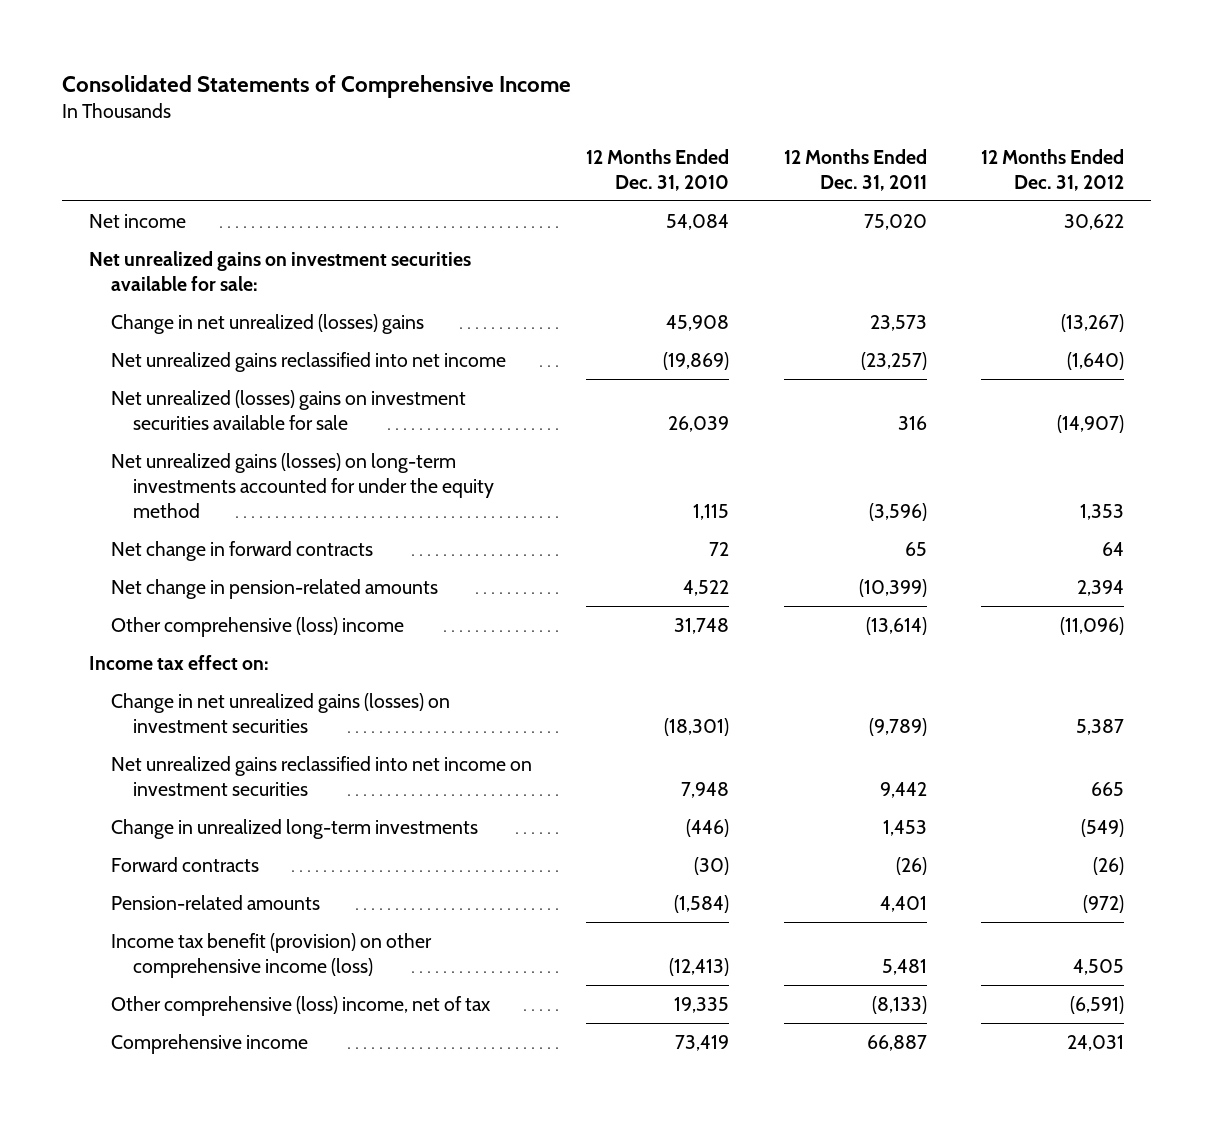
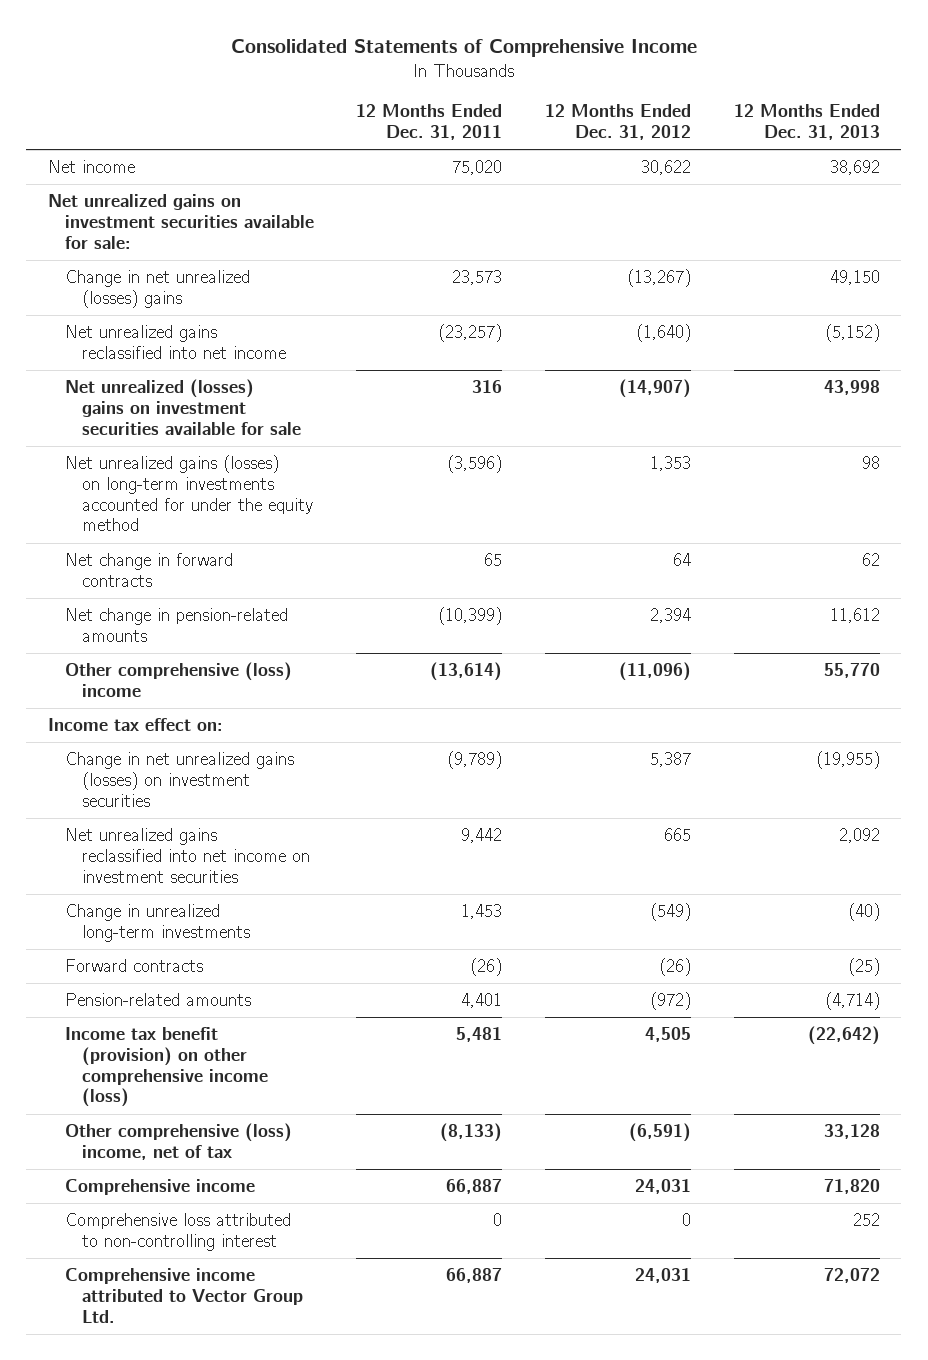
- | 12 Months Ended Dec. 31, 2010 | 12 Months Ended Dec. 31, 2011 | 12 Months Ended Dec. 31, 2012
+ | 12 Months Ended Dec. 31, 2011 | 12 Months Ended Dec. 31, 2012 | 12 Months Ended Dec. 31, 2013
+ Comprehensive loss attributed to non-controlling interest | 0 | 0 | 252
+ Comprehensive income attributed to Vector Group Ltd. | 66,887 | 24,031 | 72,072

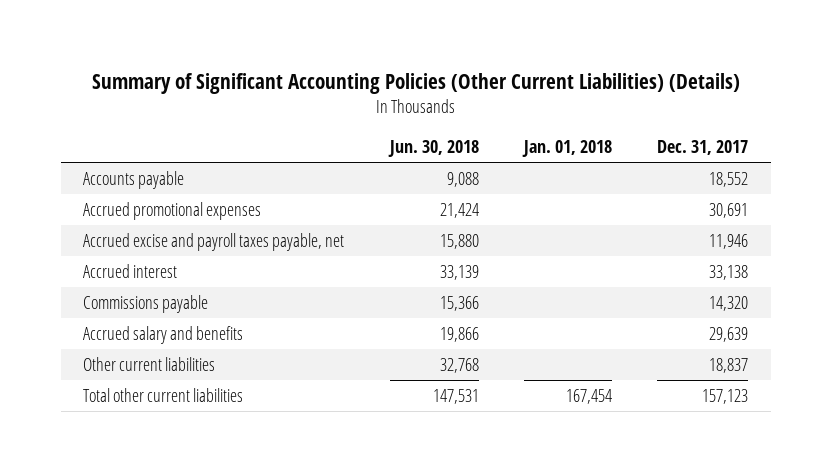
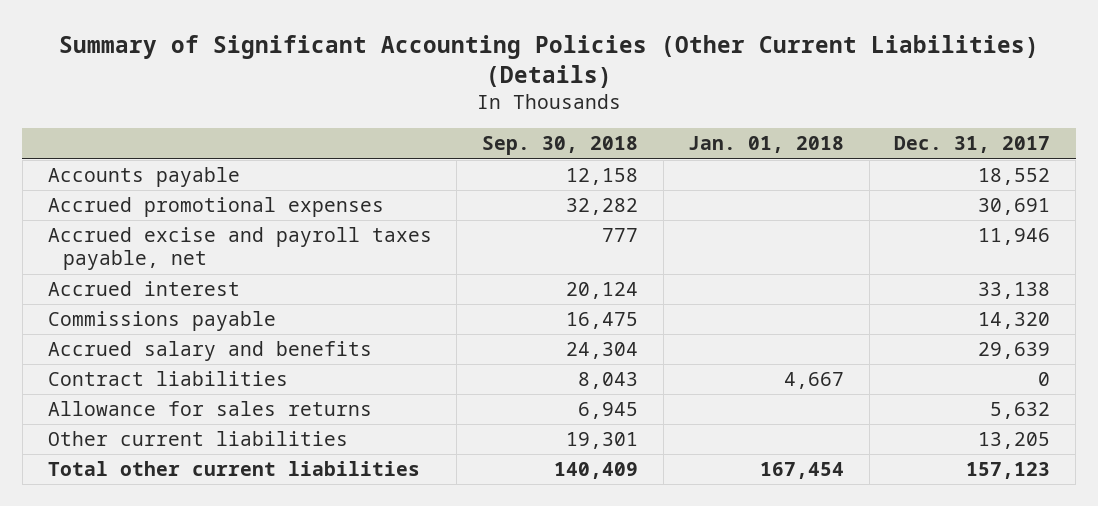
- | Jun. 30, 2018 | Jan. 01, 2018 | Dec. 31, 2017
+ | Sep. 30, 2018 | Jan. 01, 2018 | Dec. 31, 2017
- Other current liabilities | 32,768 | | 18,837
+ Contract liabilities | 8,043 | 4,667 | 0
+ Allowance for sales returns | 6,945 | | 5,632
+ Other current liabilities | 19,301 | | 13,205

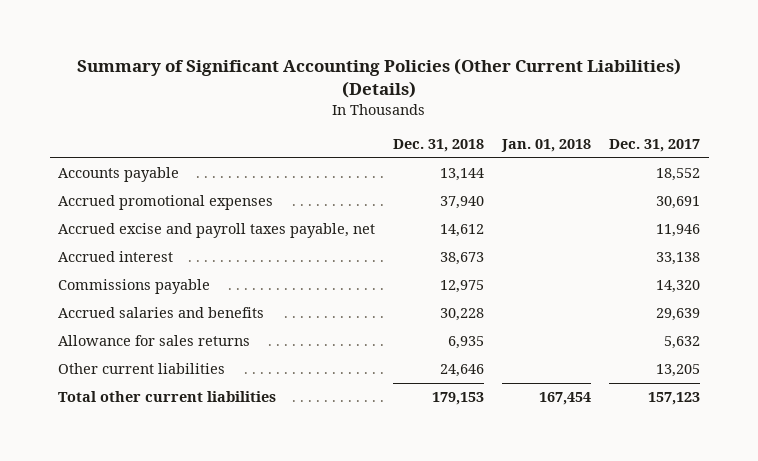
- | Sep. 30, 2018 | Jan. 01, 2018 | Dec. 31, 2017
+ | Dec. 31, 2018 | Jan. 01, 2018 | Dec. 31, 2017
- Accrued salary and benefits | 24,304 | | 29,639
- Contract liabilities | 8,043 | 4,667 | 0
+ Accrued salaries and benefits | 30,228 | | 29,639

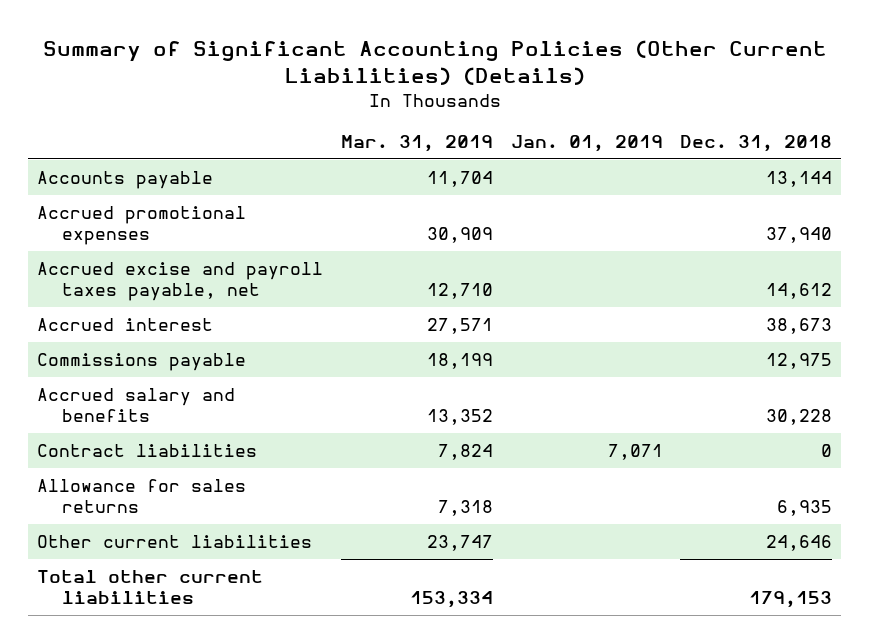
- | Dec. 31, 2018 | Jan. 01, 2018 | Dec. 31, 2017
+ | Mar. 31, 2019 | Jan. 01, 2019 | Dec. 31, 2018
- Accrued salaries and benefits | 30,228 | | 29,639
+ Accrued salary and benefits | 13,352 | | 30,228
+ Contract liabilities | 7,824 | 7,071 | 0

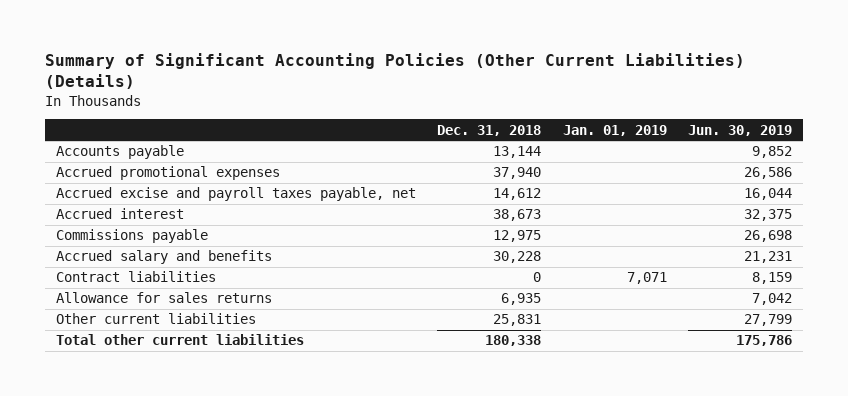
- | Mar. 31, 2019 | Jan. 01, 2019 | Dec. 31, 2018
+ | Dec. 31, 2018 | Jan. 01, 2019 | Jun. 30, 2019
- Other current liabilities | 23,747 | | 24,646
- Total other current liabilities | 153,334 | | 179,153
+ Other current liabilities | 25,831 | | 27,799
+ Total other current liabilities | 180,338 | | 175,786

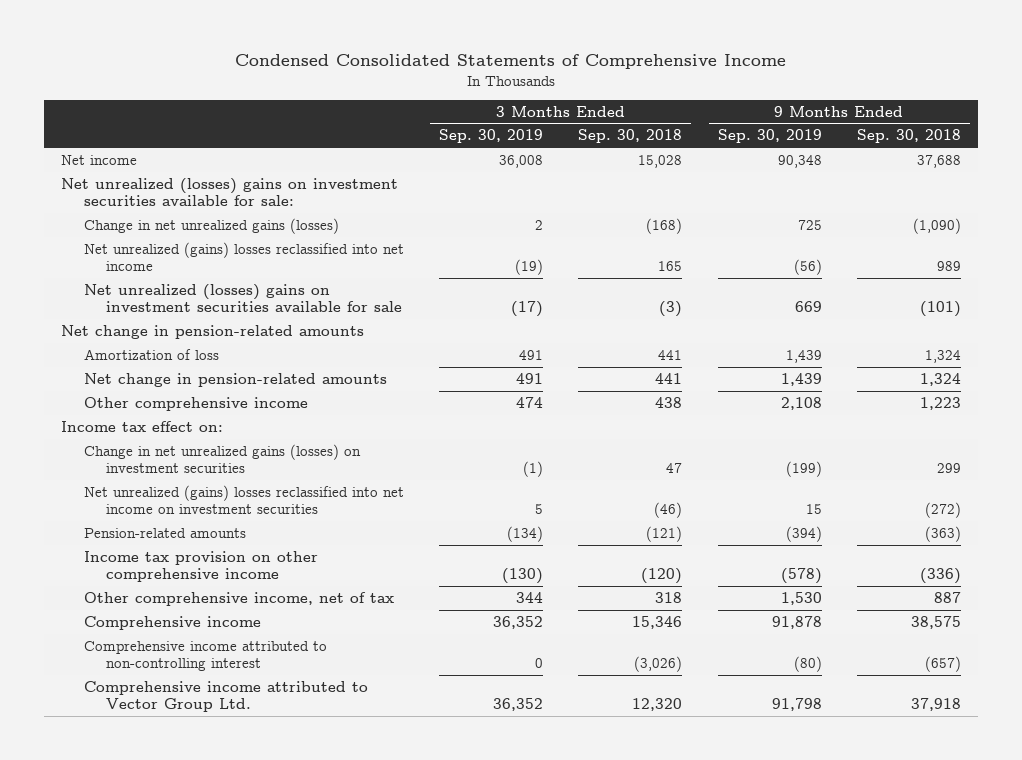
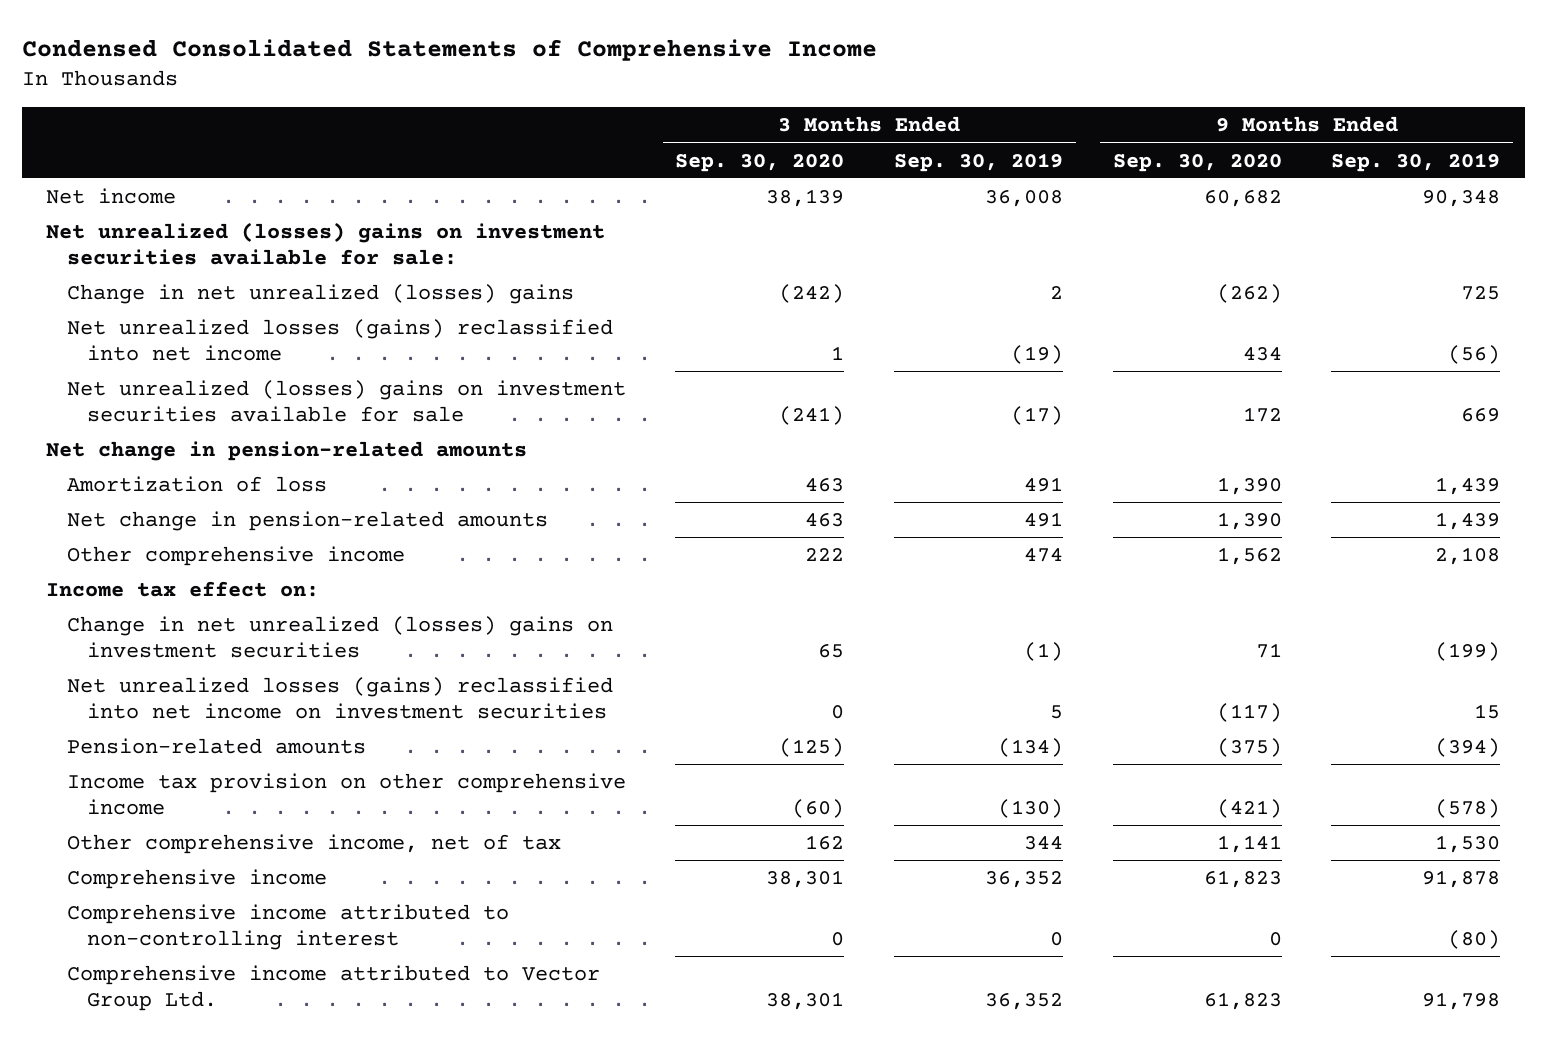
- | 3 Months Ended Sep. 30, 2019 | 3 Months Ended Sep. 30, 2018 | 9 Months Ended Sep. 30, 2019 | 9 Months Ended Sep. 30, 2018
+ | 3 Months Ended Sep. 30, 2020 | 3 Months Ended Sep. 30, 2019 | 9 Months Ended Sep. 30, 2020 | 9 Months Ended Sep. 30, 2019
- Change in net unrealized gains (losses) | 2 | (168) | 725 | (1,090)
- Net unrealized (gains) losses reclassified into net income | (19) | 165 | (56) | 989
+ Change in net unrealized (losses) gains | (242) | 2 | (262) | 725
+ Net unrealized losses (gains) reclassified into net income | 1 | (19) | 434 | (56)
- Change in net unrealized gains (losses) on investment securities | (1) | 47 | (199) | 299
- Net unrealized (gains) losses reclassified into net income on investment securities | 5 | (46) | 15 | (272)
+ Change in net unrealized (losses) gains on investment securities | 65 | (1) | 71 | (199)
+ Net unrealized losses (gains) reclassified into net income on investment securities | 0 | 5 | (117) | 15

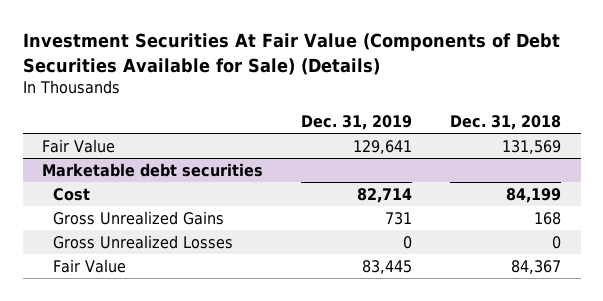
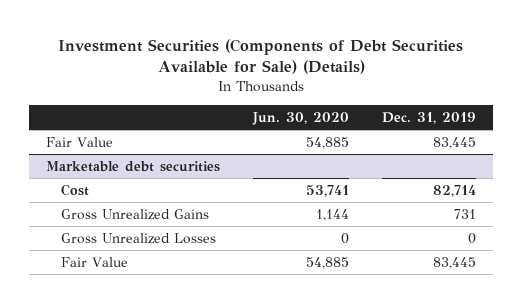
- Investment Securities At Fair Value (Components of Debt Securities Available for Sale) (Details)
+ Investment Securities (Components of Debt Securities Available for Sale) (Details)
- | Dec. 31, 2019 | Dec. 31, 2018
+ | Jun. 30, 2020 | Dec. 31, 2019
- Fair Value | 129,641 | 131,569
+ Fair Value | 54,885 | 83,445

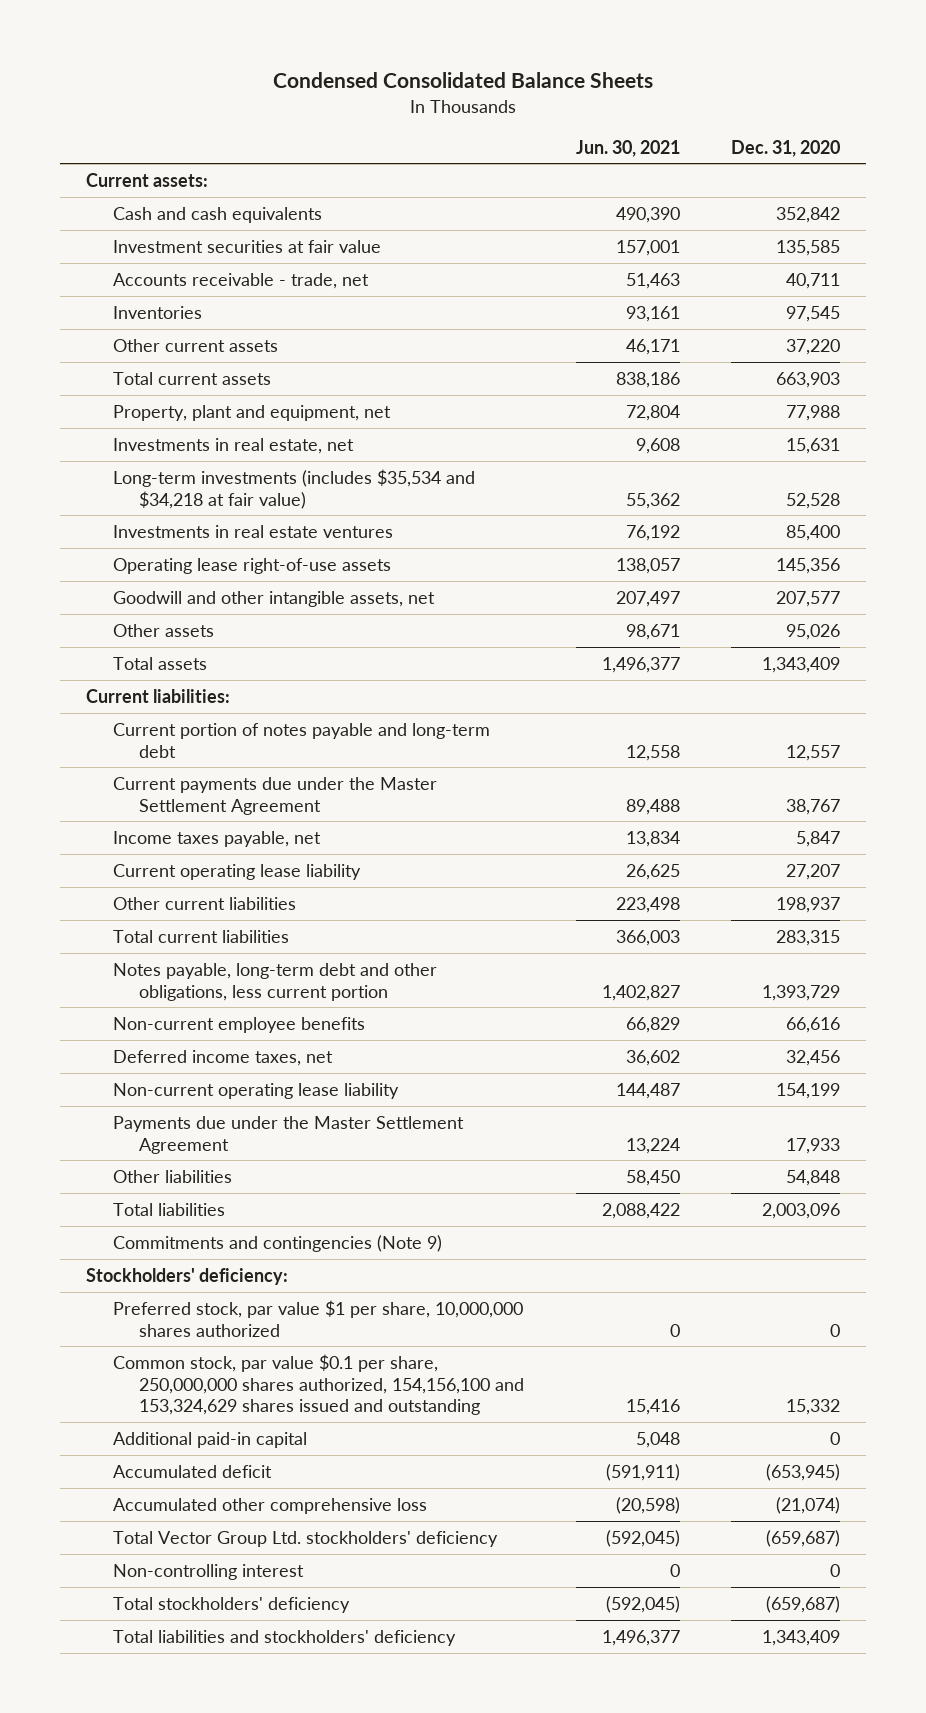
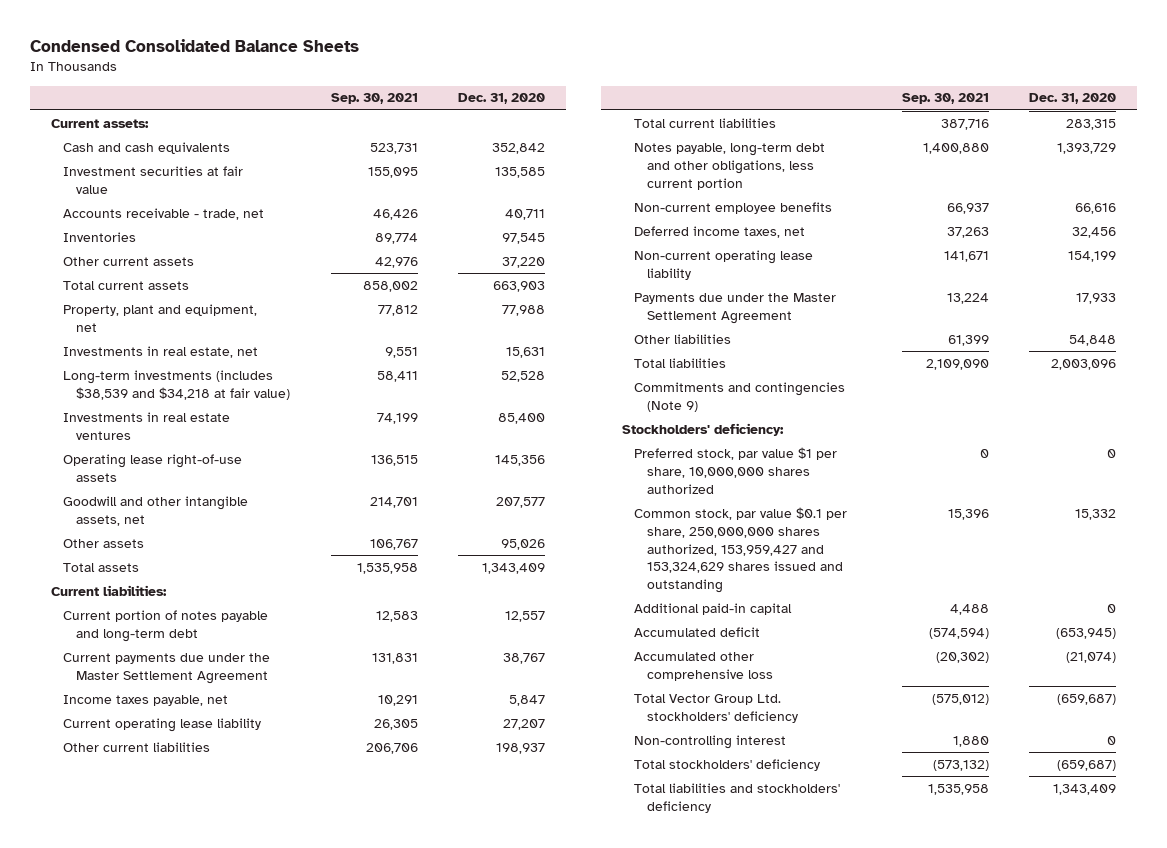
- | Jun. 30, 2021 | Dec. 31, 2020
+ | Sep. 30, 2021 | Dec. 31, 2020
- Long-term investments (includes $35,534 and $34,218 at fair value) | 55,362 | 52,528
+ Long-term investments (includes $38,539 and $34,218 at fair value) | 58,411 | 52,528
- Common stock, par value $0.1 per share, 250,000,000 shares authorized, 154,156,100 and 153,324,629 shares issued and outstanding | 15,416 | 15,332
+ Common stock, par value $0.1 per share, 250,000,000 shares authorized, 153,959,427 and 153,324,629 shares issued and outstanding | 15,396 | 15,332

